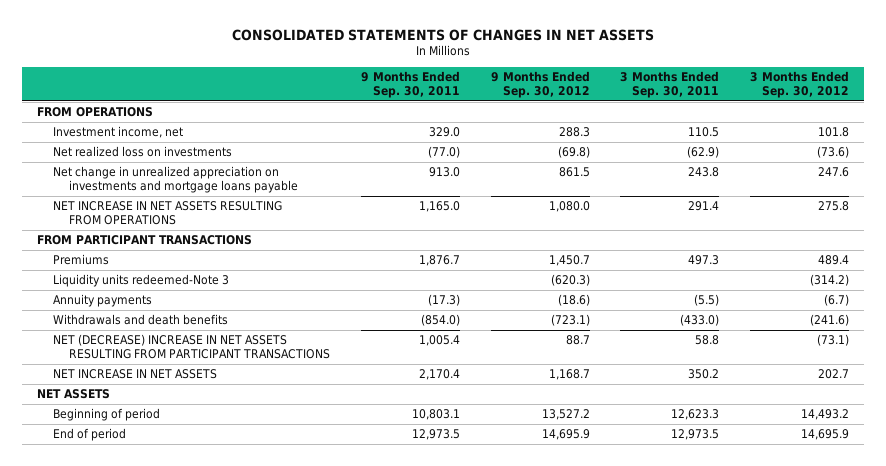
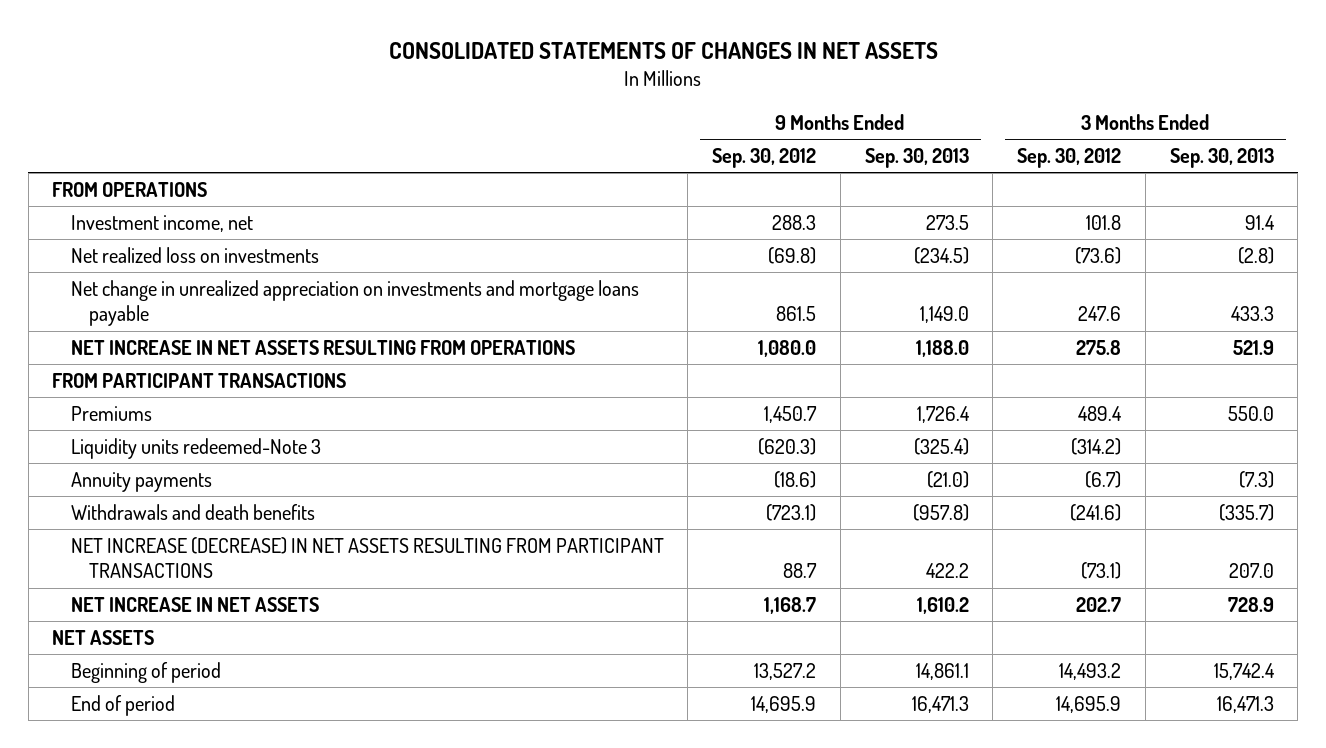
- | 9 Months Ended Sep. 30, 2011 | 9 Months Ended Sep. 30, 2012 | 3 Months Ended Sep. 30, 2011 | 3 Months Ended Sep. 30, 2012
+ | 9 Months Ended Sep. 30, 2012 | 9 Months Ended Sep. 30, 2013 | 3 Months Ended Sep. 30, 2012 | 3 Months Ended Sep. 30, 2013
- NET (DECREASE) INCREASE IN NET ASSETS RESULTING FROM PARTICIPANT TRANSACTIONS | 1,005.4 | 88.7 | 58.8 | (73.1)
+ NET INCREASE (DECREASE) IN NET ASSETS RESULTING FROM PARTICIPANT TRANSACTIONS | 88.7 | 422.2 | (73.1) | 207.0

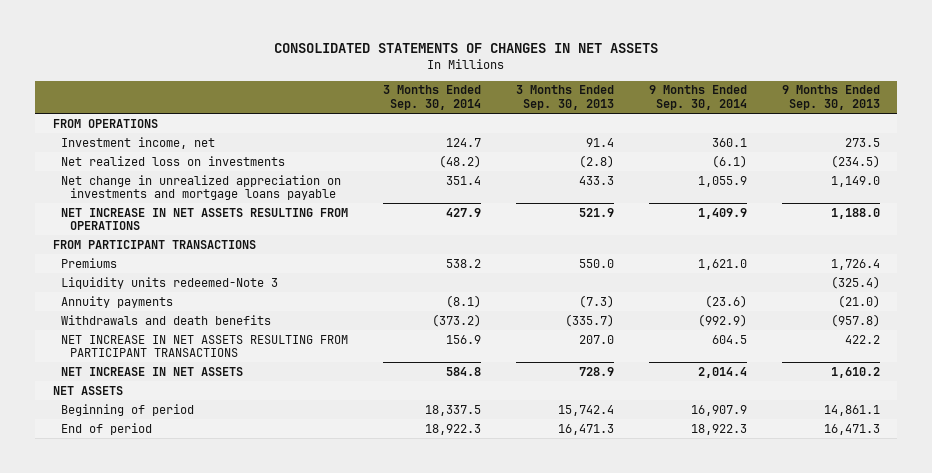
- | 9 Months Ended Sep. 30, 2012 | 9 Months Ended Sep. 30, 2013 | 3 Months Ended Sep. 30, 2012 | 3 Months Ended Sep. 30, 2013
+ | 3 Months Ended Sep. 30, 2014 | 3 Months Ended Sep. 30, 2013 | 9 Months Ended Sep. 30, 2014 | 9 Months Ended Sep. 30, 2013
- NET INCREASE (DECREASE) IN NET ASSETS RESULTING FROM PARTICIPANT TRANSACTIONS | 88.7 | 422.2 | (73.1) | 207.0
+ NET INCREASE IN NET ASSETS RESULTING FROM PARTICIPANT TRANSACTIONS | 156.9 | 207.0 | 604.5 | 422.2

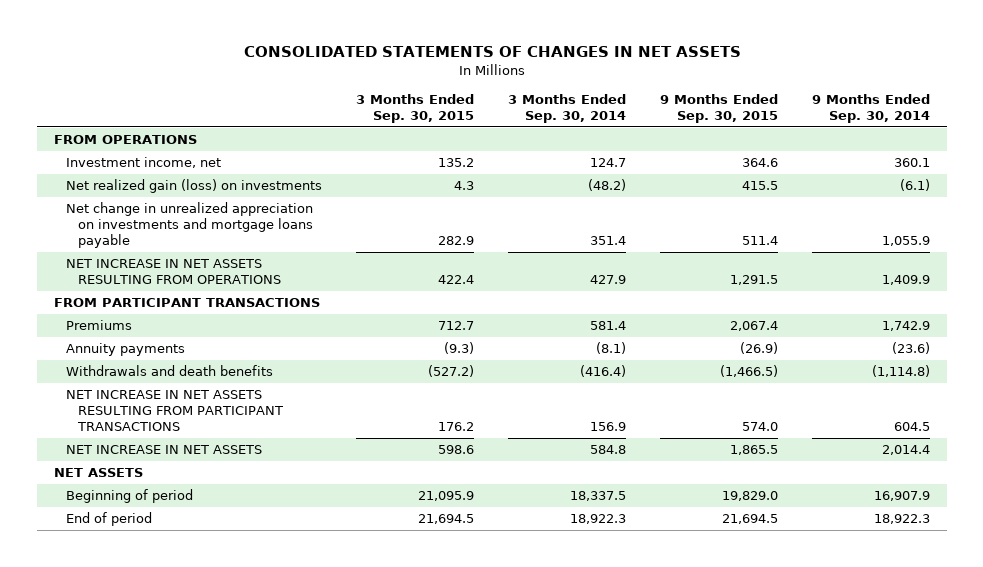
- | 3 Months Ended Sep. 30, 2014 | 3 Months Ended Sep. 30, 2013 | 9 Months Ended Sep. 30, 2014 | 9 Months Ended Sep. 30, 2013
+ | 3 Months Ended Sep. 30, 2015 | 3 Months Ended Sep. 30, 2014 | 9 Months Ended Sep. 30, 2015 | 9 Months Ended Sep. 30, 2014
- Net realized loss on investments | (48.2) | (2.8) | (6.1) | (234.5)
+ Net realized gain (loss) on investments | 4.3 | (48.2) | 415.5 | (6.1)
- Premiums | 538.2 | 550.0 | 1,621.0 | 1,726.4
- Liquidity units redeemed-Note 3 | | | | (325.4)
+ Premiums | 712.7 | 581.4 | 2,067.4 | 1,742.9
- Withdrawals and death benefits | (373.2) | (335.7) | (992.9) | (957.8)
+ Withdrawals and death benefits | (527.2) | (416.4) | (1,466.5) | (1,114.8)

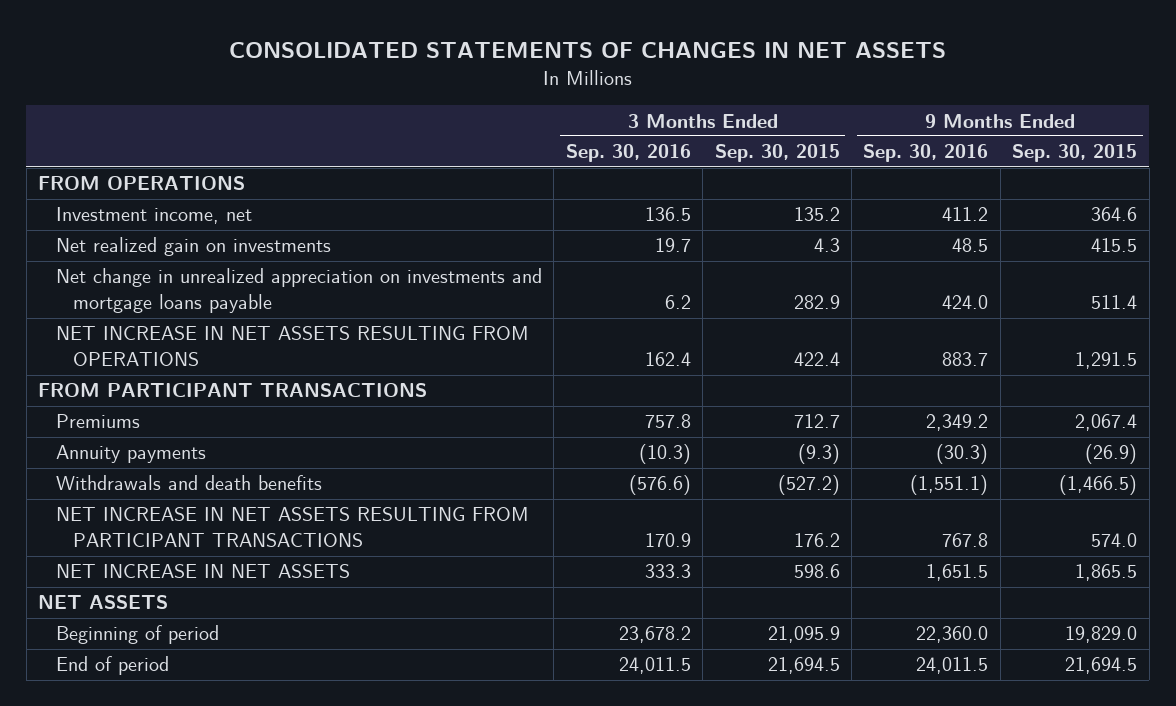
- | 3 Months Ended Sep. 30, 2015 | 3 Months Ended Sep. 30, 2014 | 9 Months Ended Sep. 30, 2015 | 9 Months Ended Sep. 30, 2014
+ | 3 Months Ended Sep. 30, 2016 | 3 Months Ended Sep. 30, 2015 | 9 Months Ended Sep. 30, 2016 | 9 Months Ended Sep. 30, 2015
- Net realized gain (loss) on investments | 4.3 | (48.2) | 415.5 | (6.1)
+ Net realized gain on investments | 19.7 | 4.3 | 48.5 | 415.5

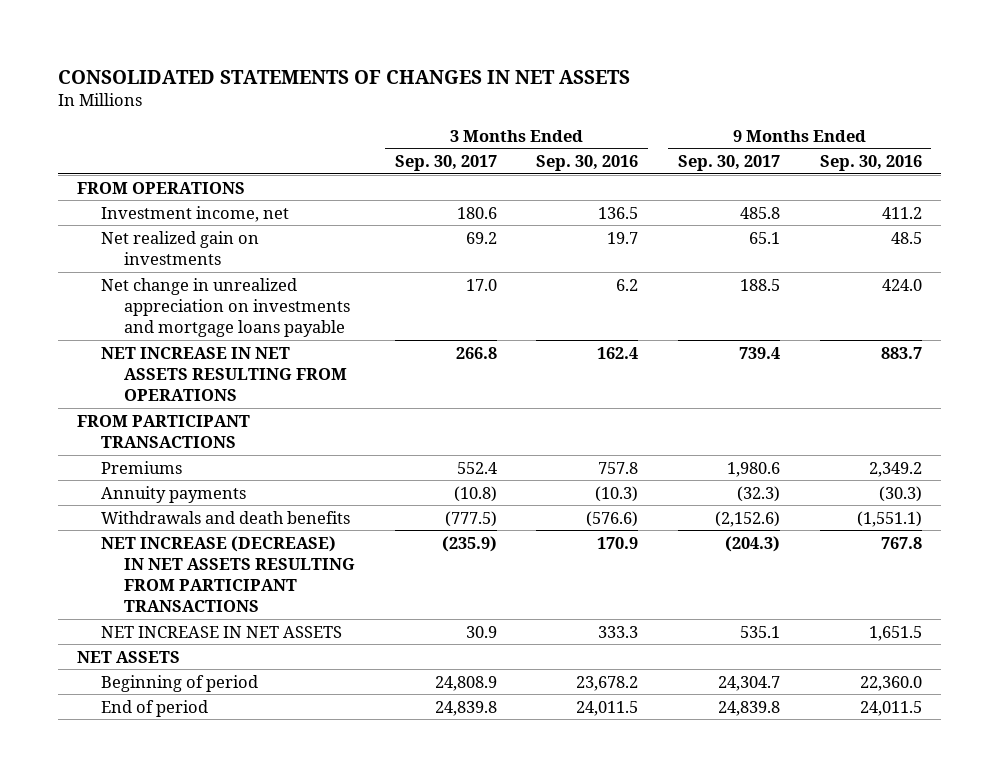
- | 3 Months Ended Sep. 30, 2016 | 3 Months Ended Sep. 30, 2015 | 9 Months Ended Sep. 30, 2016 | 9 Months Ended Sep. 30, 2015
+ | 3 Months Ended Sep. 30, 2017 | 3 Months Ended Sep. 30, 2016 | 9 Months Ended Sep. 30, 2017 | 9 Months Ended Sep. 30, 2016
- NET INCREASE IN NET ASSETS RESULTING FROM PARTICIPANT TRANSACTIONS | 170.9 | 176.2 | 767.8 | 574.0
+ NET INCREASE (DECREASE) IN NET ASSETS RESULTING FROM PARTICIPANT TRANSACTIONS | (235.9) | 170.9 | (204.3) | 767.8

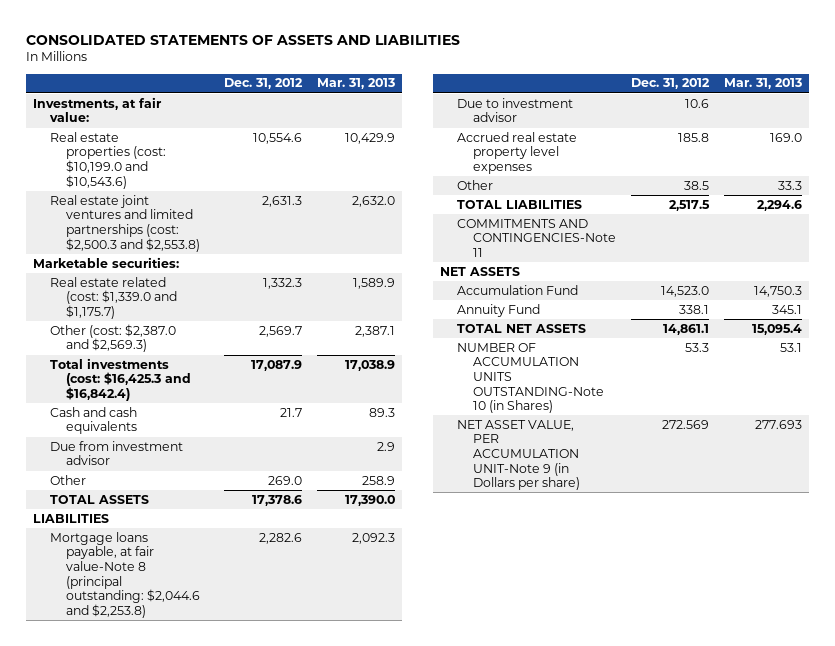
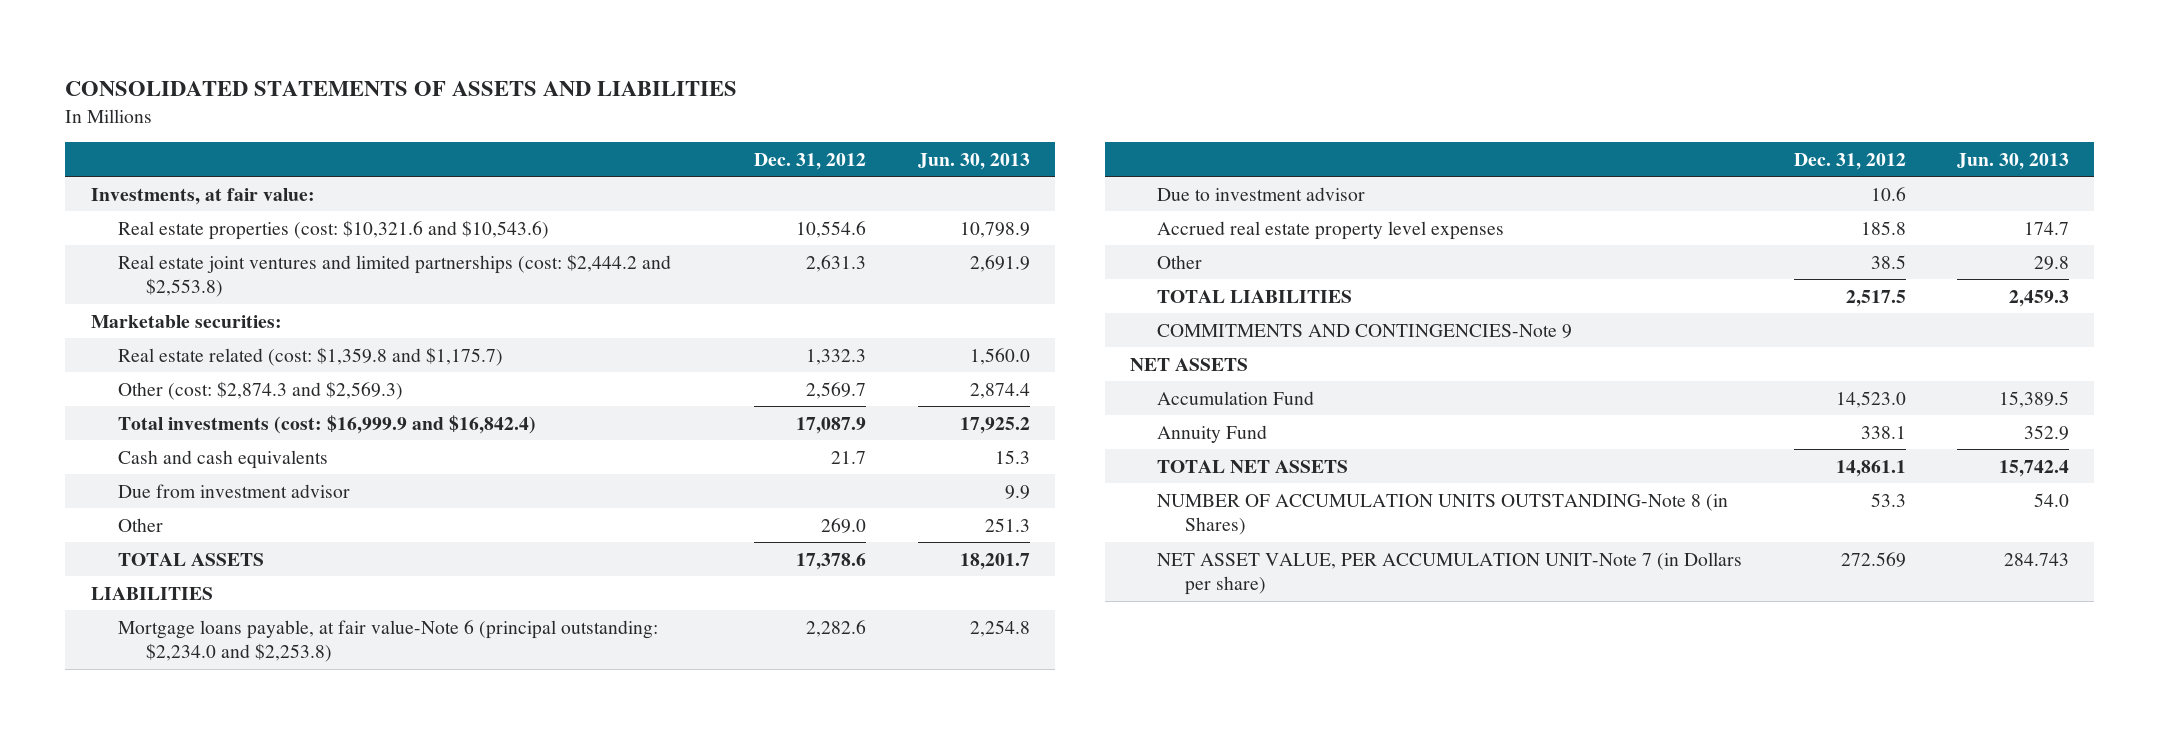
- | Dec. 31, 2012 | Mar. 31, 2013
+ | Dec. 31, 2012 | Jun. 30, 2013
- Real estate properties (cost: $10,199.0 and $10,543.6) | 10,554.6 | 10,429.9
- Real estate joint ventures and limited partnerships (cost: $2,500.3 and $2,553.8) | 2,631.3 | 2,632.0
+ Real estate properties (cost: $10,321.6 and $10,543.6) | 10,554.6 | 10,798.9
+ Real estate joint ventures and limited partnerships (cost: $2,444.2 and $2,553.8) | 2,631.3 | 2,691.9
- Real estate related (cost: $1,339.0 and $1,175.7) | 1,332.3 | 1,589.9
- Other (cost: $2,387.0 and $2,569.3) | 2,569.7 | 2,387.1
- Total investments (cost: $16,425.3 and $16,842.4) | 17,087.9 | 17,038.9
+ Real estate related (cost: $1,359.8 and $1,175.7) | 1,332.3 | 1,560.0
+ Other (cost: $2,874.3 and $2,569.3) | 2,569.7 | 2,874.4
+ Total investments (cost: $16,999.9 and $16,842.4) | 17,087.9 | 17,925.2
- Mortgage loans payable, at fair value-Note 8 (principal outstanding: $2,044.6 and $2,253.8) | 2,282.6 | 2,092.3
+ Mortgage loans payable, at fair value-Note 6 (principal outstanding: $2,234.0 and $2,253.8) | 2,282.6 | 2,254.8
- COMMITMENTS AND CONTINGENCIES-Note 11
+ COMMITMENTS AND CONTINGENCIES-Note 9
- NUMBER OF ACCUMULATION UNITS OUTSTANDING-Note 10 (in Shares) | 53.3 | 53.1
- NET ASSET VALUE, PER ACCUMULATION UNIT-Note 9 (in Dollars per share) | 272.569 | 277.693
+ NUMBER OF ACCUMULATION UNITS OUTSTANDING-Note 8 (in Shares) | 53.3 | 54.0
+ NET ASSET VALUE, PER ACCUMULATION UNIT-Note 7 (in Dollars per share) | 272.569 | 284.743

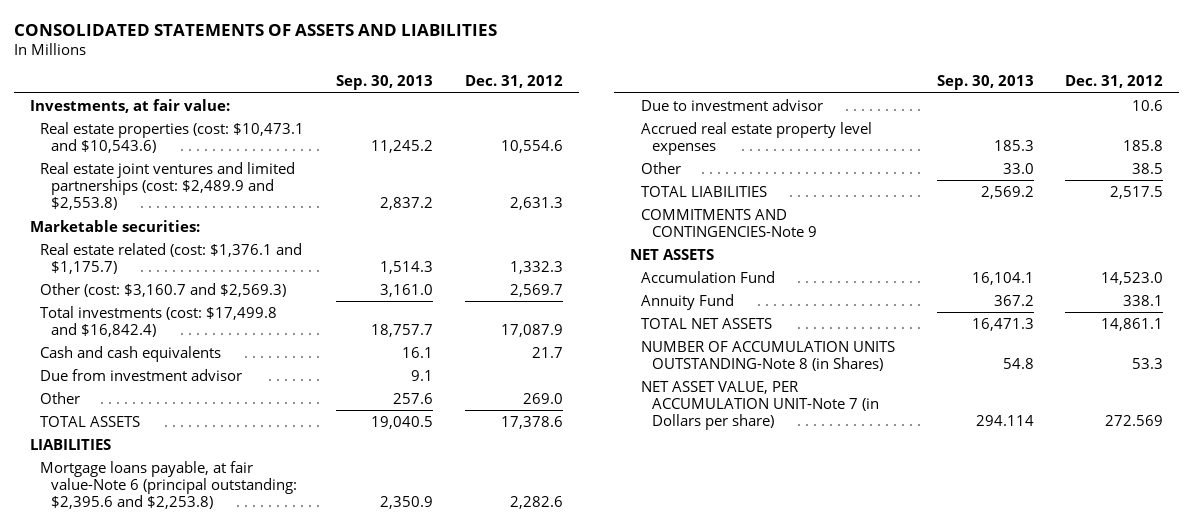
- | Dec. 31, 2012 | Jun. 30, 2013
+ | Sep. 30, 2013 | Dec. 31, 2012
- Real estate properties (cost: $10,321.6 and $10,543.6) | 10,554.6 | 10,798.9
- Real estate joint ventures and limited partnerships (cost: $2,444.2 and $2,553.8) | 2,631.3 | 2,691.9
+ Real estate properties (cost: $10,473.1 and $10,543.6) | 11,245.2 | 10,554.6
+ Real estate joint ventures and limited partnerships (cost: $2,489.9 and $2,553.8) | 2,837.2 | 2,631.3
- Real estate related (cost: $1,359.8 and $1,175.7) | 1,332.3 | 1,560.0
- Other (cost: $2,874.3 and $2,569.3) | 2,569.7 | 2,874.4
- Total investments (cost: $16,999.9 and $16,842.4) | 17,087.9 | 17,925.2
+ Real estate related (cost: $1,376.1 and $1,175.7) | 1,514.3 | 1,332.3
+ Other (cost: $3,160.7 and $2,569.3) | 3,161.0 | 2,569.7
+ Total investments (cost: $17,499.8 and $16,842.4) | 18,757.7 | 17,087.9
- Mortgage loans payable, at fair value-Note 6 (principal outstanding: $2,234.0 and $2,253.8) | 2,282.6 | 2,254.8
+ Mortgage loans payable, at fair value-Note 6 (principal outstanding: $2,395.6 and $2,253.8) | 2,350.9 | 2,282.6

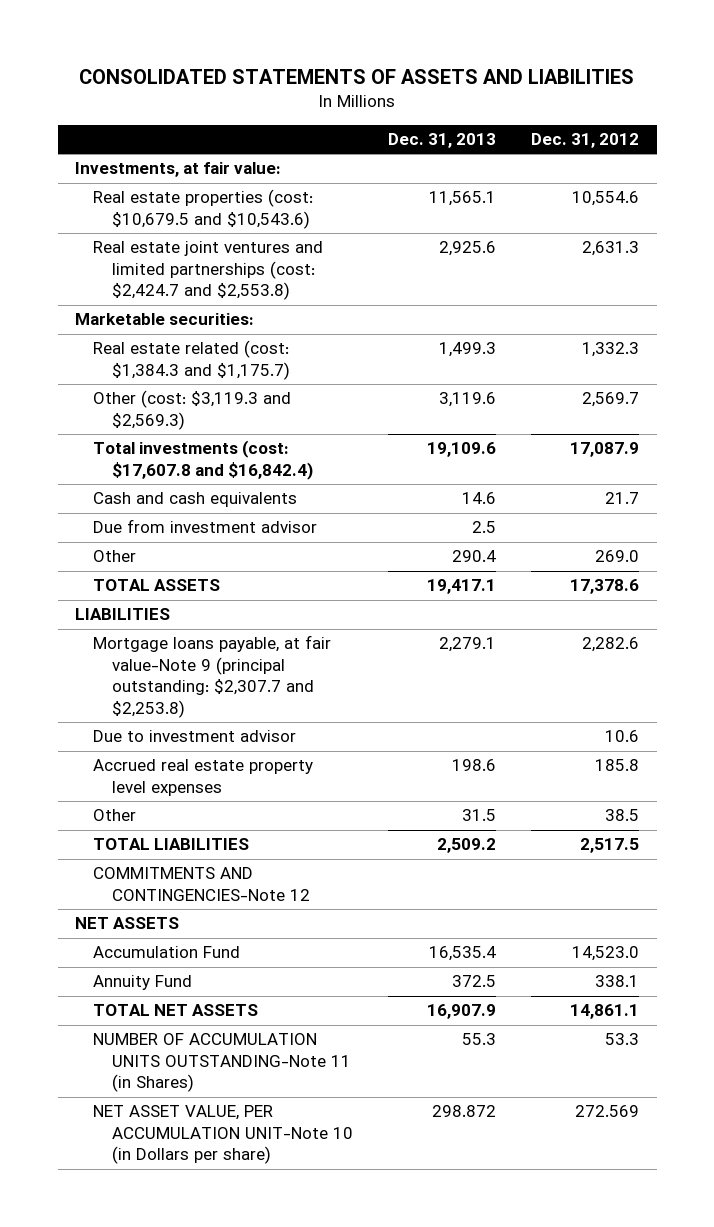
- | Sep. 30, 2013 | Dec. 31, 2012
+ | Dec. 31, 2013 | Dec. 31, 2012
- Real estate properties (cost: $10,473.1 and $10,543.6) | 11,245.2 | 10,554.6
- Real estate joint ventures and limited partnerships (cost: $2,489.9 and $2,553.8) | 2,837.2 | 2,631.3
+ Real estate properties (cost: $10,679.5 and $10,543.6) | 11,565.1 | 10,554.6
+ Real estate joint ventures and limited partnerships (cost: $2,424.7 and $2,553.8) | 2,925.6 | 2,631.3
- Real estate related (cost: $1,376.1 and $1,175.7) | 1,514.3 | 1,332.3
- Other (cost: $3,160.7 and $2,569.3) | 3,161.0 | 2,569.7
- Total investments (cost: $17,499.8 and $16,842.4) | 18,757.7 | 17,087.9
+ Real estate related (cost: $1,384.3 and $1,175.7) | 1,499.3 | 1,332.3
+ Other (cost: $3,119.3 and $2,569.3) | 3,119.6 | 2,569.7
+ Total investments (cost: $17,607.8 and $16,842.4) | 19,109.6 | 17,087.9
- Mortgage loans payable, at fair value-Note 6 (principal outstanding: $2,395.6 and $2,253.8) | 2,350.9 | 2,282.6
+ Mortgage loans payable, at fair value-Note 9 (principal outstanding: $2,307.7 and $2,253.8) | 2,279.1 | 2,282.6
- COMMITMENTS AND CONTINGENCIES-Note 9
+ COMMITMENTS AND CONTINGENCIES-Note 12
- NUMBER OF ACCUMULATION UNITS OUTSTANDING-Note 8 (in Shares) | 54.8 | 53.3
- NET ASSET VALUE, PER ACCUMULATION UNIT-Note 7 (in Dollars per share) | 294.114 | 272.569
+ NUMBER OF ACCUMULATION UNITS OUTSTANDING-Note 11 (in Shares) | 55.3 | 53.3
+ NET ASSET VALUE, PER ACCUMULATION UNIT-Note 10 (in Dollars per share) | 298.872 | 272.569

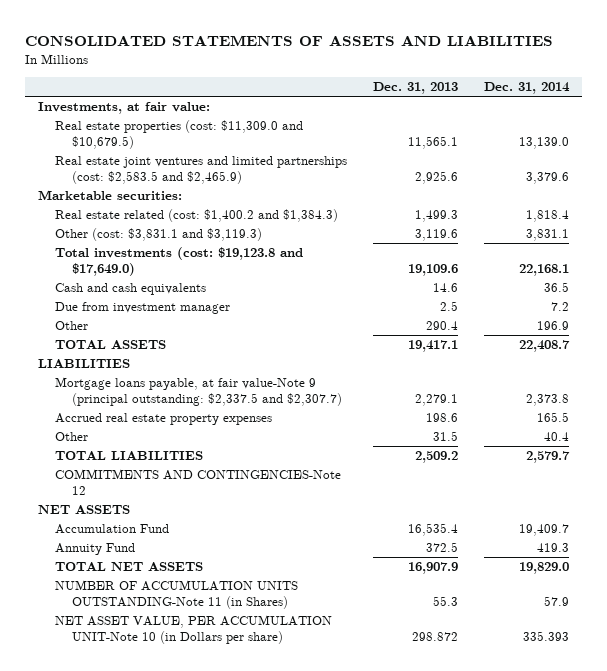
- | Dec. 31, 2013 | Dec. 31, 2012
+ | Dec. 31, 2013 | Dec. 31, 2014
- Real estate properties (cost: $10,679.5 and $10,543.6) | 11,565.1 | 10,554.6
- Real estate joint ventures and limited partnerships (cost: $2,424.7 and $2,553.8) | 2,925.6 | 2,631.3
+ Real estate properties (cost: $11,309.0 and $10,679.5) | 11,565.1 | 13,139.0
+ Real estate joint ventures and limited partnerships (cost: $2,583.5 and $2,465.9) | 2,925.6 | 3,379.6
- Real estate related (cost: $1,384.3 and $1,175.7) | 1,499.3 | 1,332.3
- Other (cost: $3,119.3 and $2,569.3) | 3,119.6 | 2,569.7
- Total investments (cost: $17,607.8 and $16,842.4) | 19,109.6 | 17,087.9
+ Real estate related (cost: $1,400.2 and $1,384.3) | 1,499.3 | 1,818.4
+ Other (cost: $3,831.1 and $3,119.3) | 3,119.6 | 3,831.1
+ Total investments (cost: $19,123.8 and $17,649.0) | 19,109.6 | 22,168.1
- Due from investment advisor | 2.5 |
+ Due from investment manager | 2.5 | 7.2
- Mortgage loans payable, at fair value-Note 9 (principal outstanding: $2,307.7 and $2,253.8) | 2,279.1 | 2,282.6
- Due to investment advisor | | 10.6
- Accrued real estate property level expenses | 198.6 | 185.8
+ Mortgage loans payable, at fair value-Note 9 (principal outstanding: $2,337.5 and $2,307.7) | 2,279.1 | 2,373.8
+ Accrued real estate property expenses | 198.6 | 165.5

